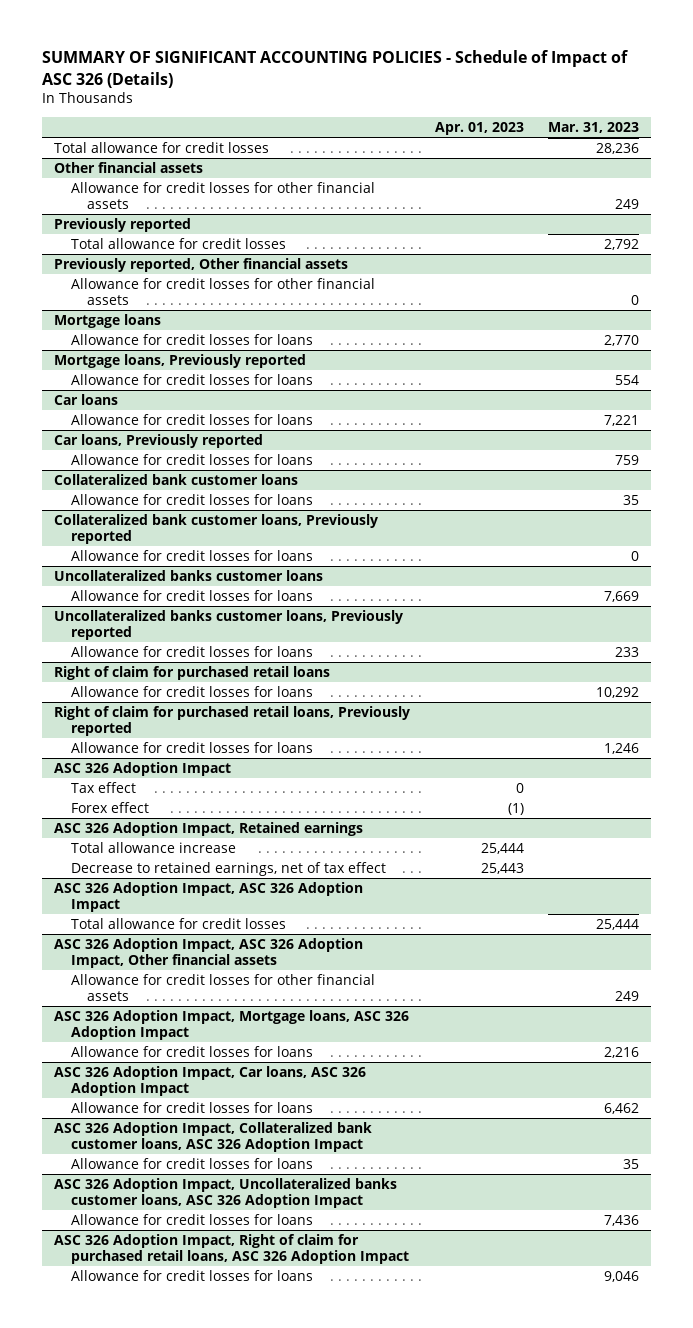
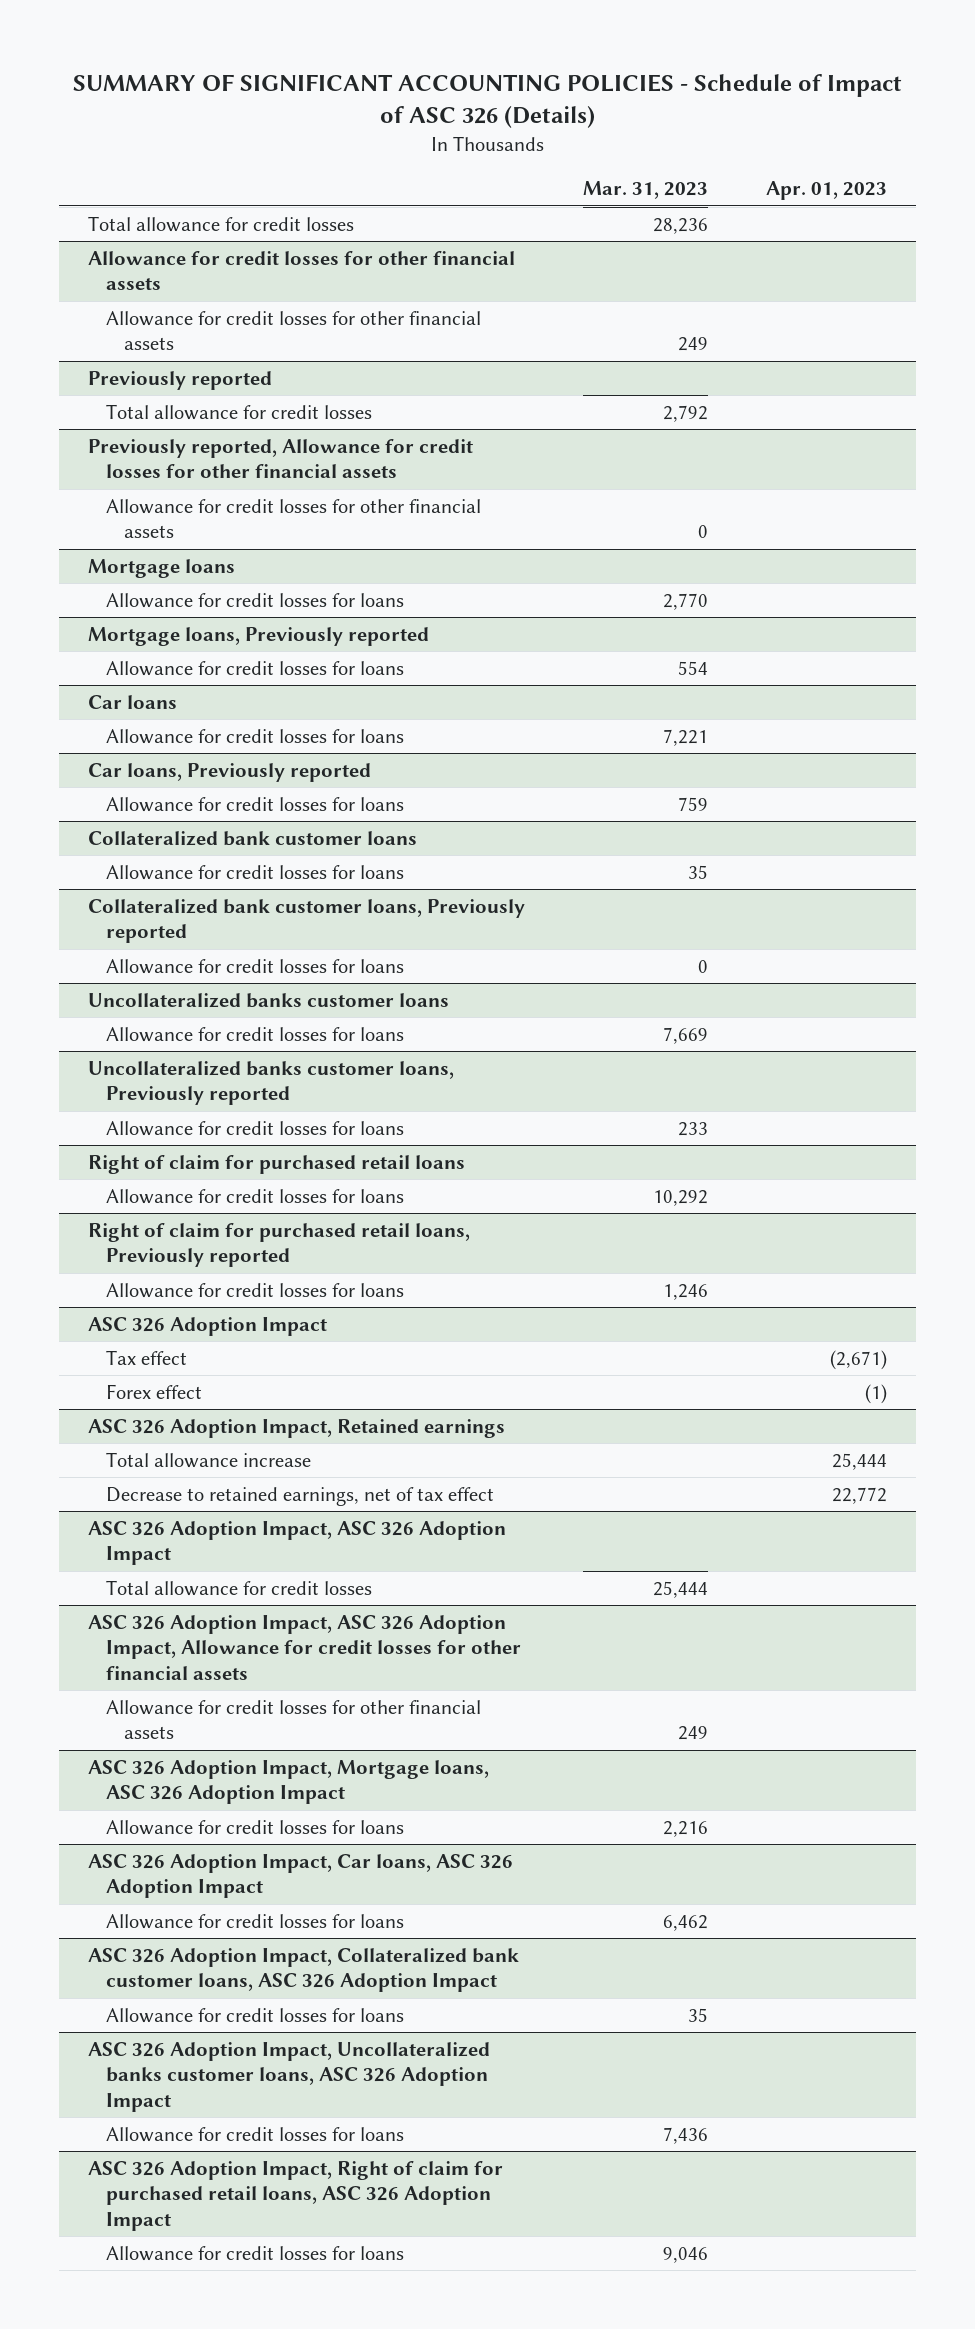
- | Apr. 01, 2023 | Mar. 31, 2023
+ | Mar. 31, 2023 | Apr. 01, 2023
- Other financial assets
+ Allowance for credit losses for other financial assets
- Previously reported, Other financial assets
+ Previously reported, Allowance for credit losses for other financial assets
@ ASC 326 Adoption Impact
- Tax effect | 0 |
+ Tax effect | | (2,671)
@ ASC 326 Adoption Impact, Retained earnings
- Decrease to retained earnings, net of tax effect | 25,443 |
+ Decrease to retained earnings, net of tax effect | | 22,772
- ASC 326 Adoption Impact, ASC 326 Adoption Impact, Other financial assets
+ ASC 326 Adoption Impact, ASC 326 Adoption Impact, Allowance for credit losses for other financial assets

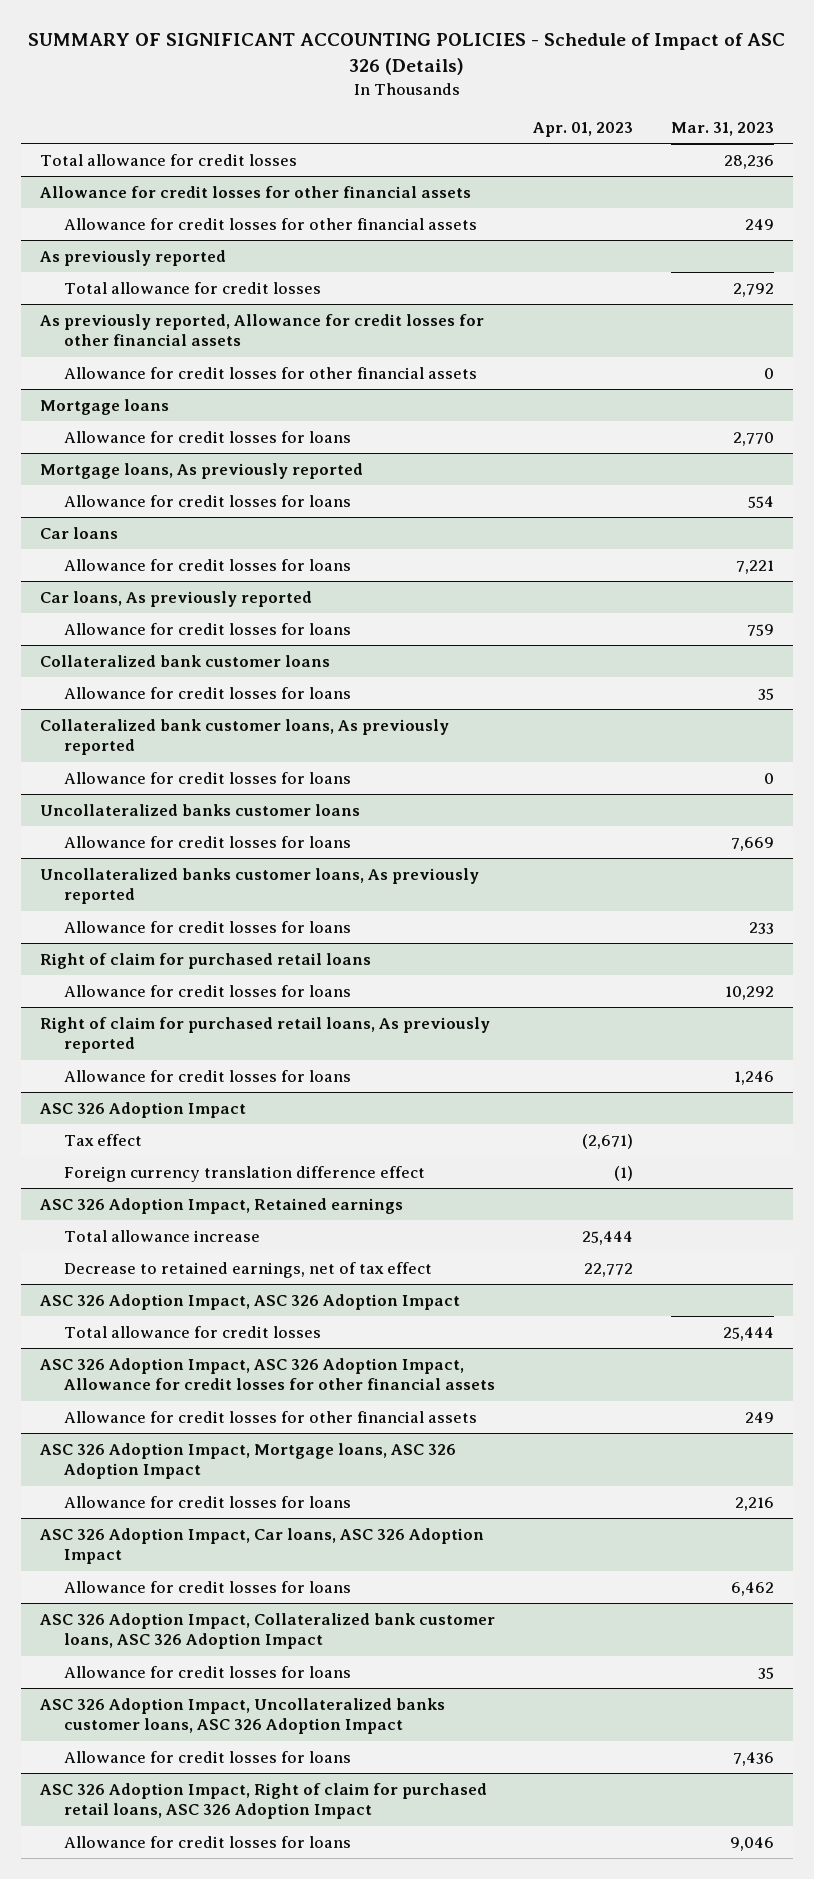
- | Mar. 31, 2023 | Apr. 01, 2023
+ | Apr. 01, 2023 | Mar. 31, 2023
- Previously reported
+ As previously reported
- Previously reported, Allowance for credit losses for other financial assets
+ As previously reported, Allowance for credit losses for other financial assets
- Mortgage loans, Previously reported
+ Mortgage loans, As previously reported
- Car loans, Previously reported
+ Car loans, As previously reported
- Collateralized bank customer loans, Previously reported
+ Collateralized bank customer loans, As previously reported
- Uncollateralized banks customer loans, Previously reported
+ Uncollateralized banks customer loans, As previously reported
- Right of claim for purchased retail loans, Previously reported
+ Right of claim for purchased retail loans, As previously reported
@ ASC 326 Adoption Impact
- Forex effect | | (1)
+ Foreign currency translation difference effect | (1) |

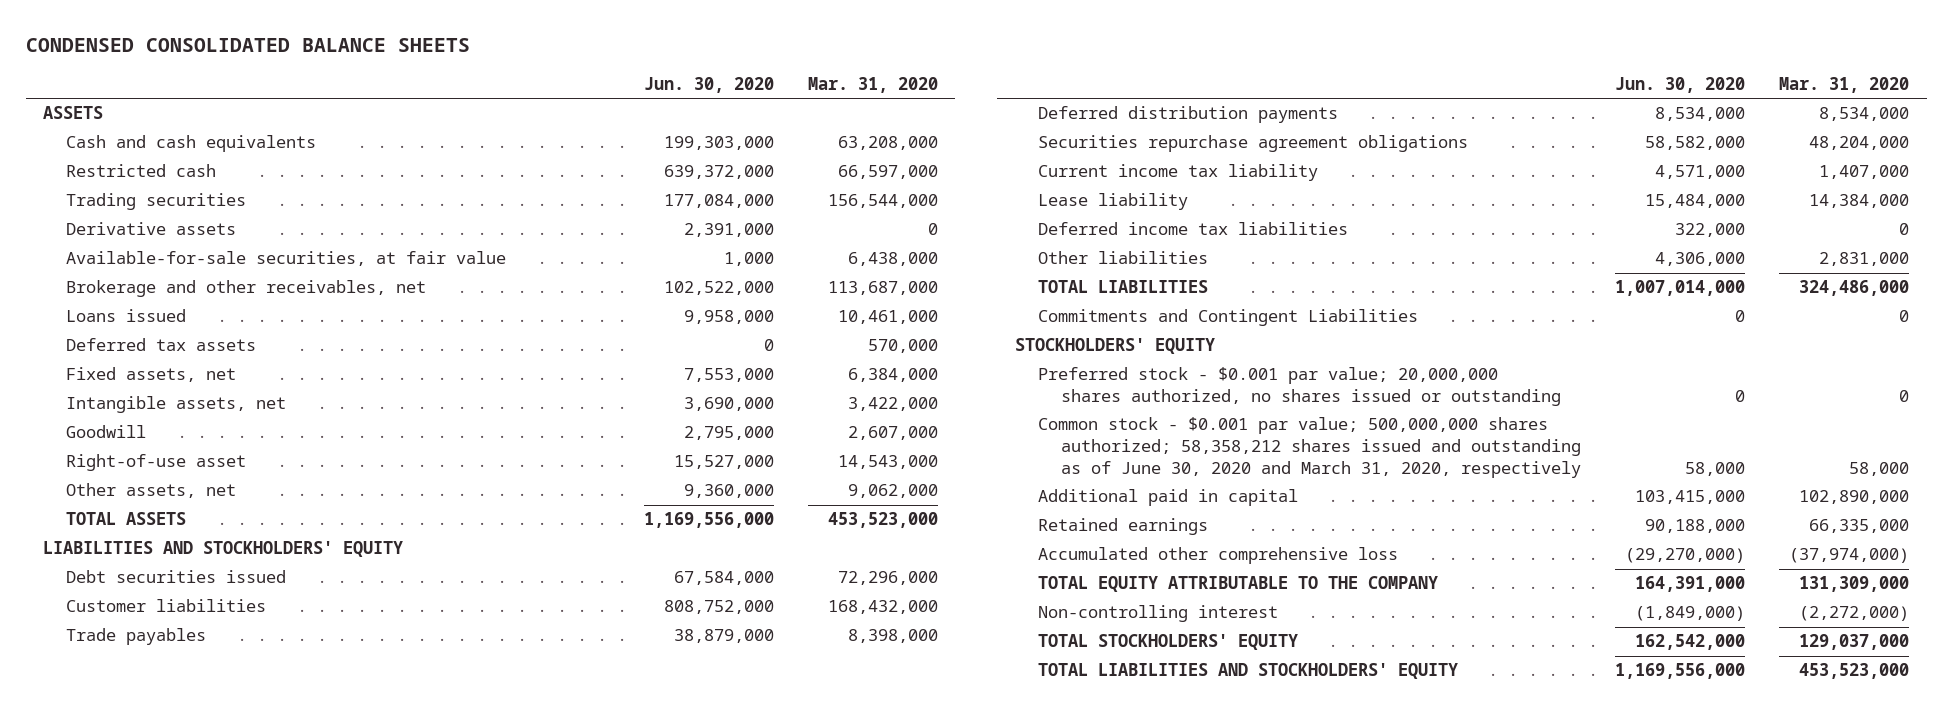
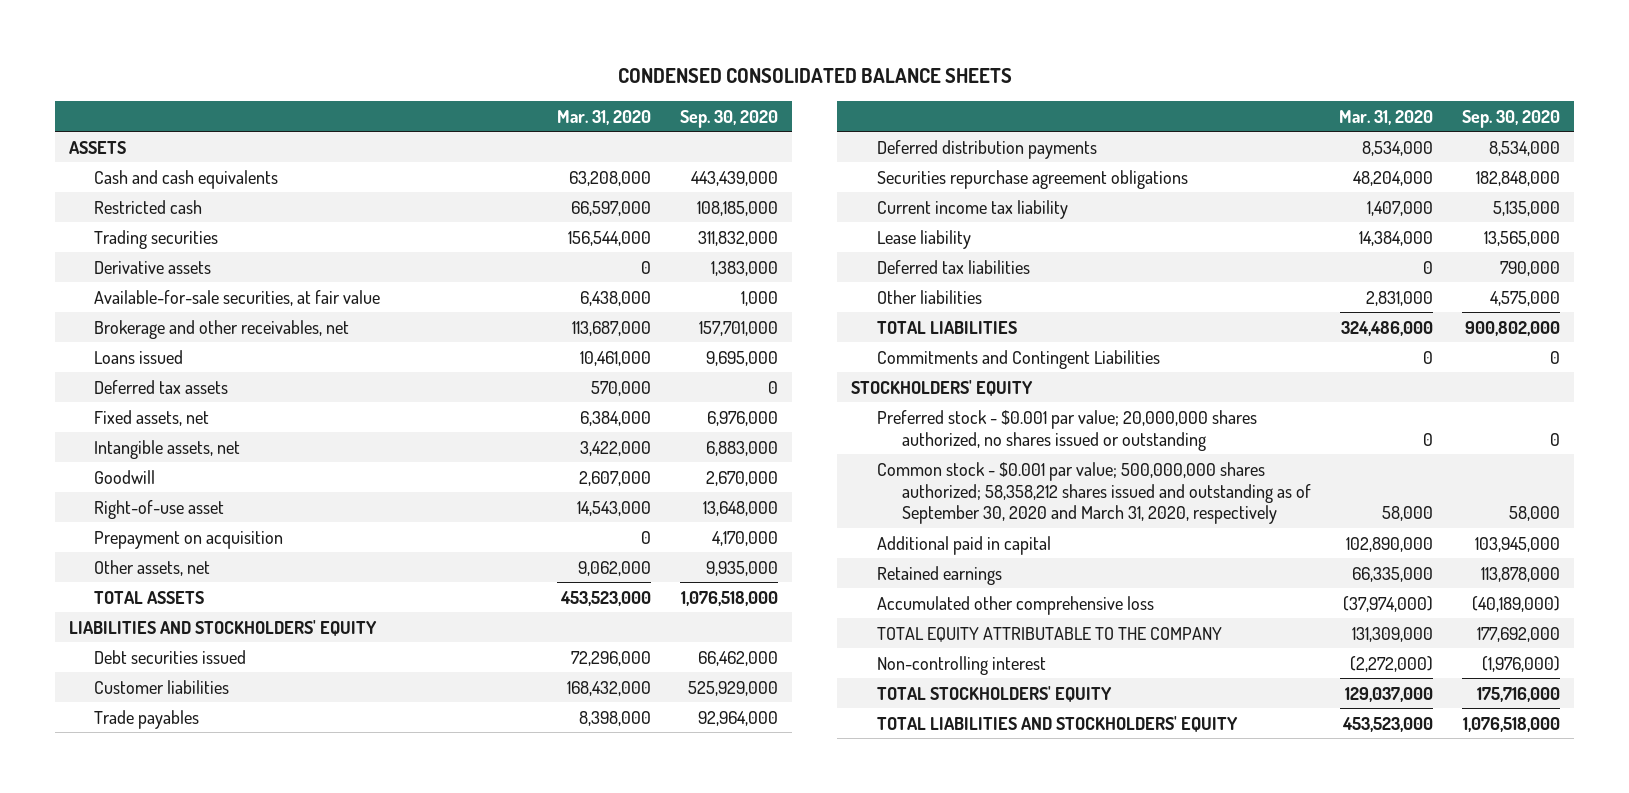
- | Jun. 30, 2020 | Mar. 31, 2020
+ | Mar. 31, 2020 | Sep. 30, 2020
+ Prepayment on acquisition | 0 | 4,170,000
- Deferred income tax liabilities | 322,000 | 0
+ Deferred tax liabilities | 0 | 790,000
- Common stock - $0.001 par value; 500,000,000 shares authorized; 58,358,212 shares issued and outstanding as of June 30, 2020 and March 31, 2020, respectively | 58,000 | 58,000
+ Common stock - $0.001 par value; 500,000,000 shares authorized; 58,358,212 shares issued and outstanding as of September 30, 2020 and March 31, 2020, respectively | 58,000 | 58,000

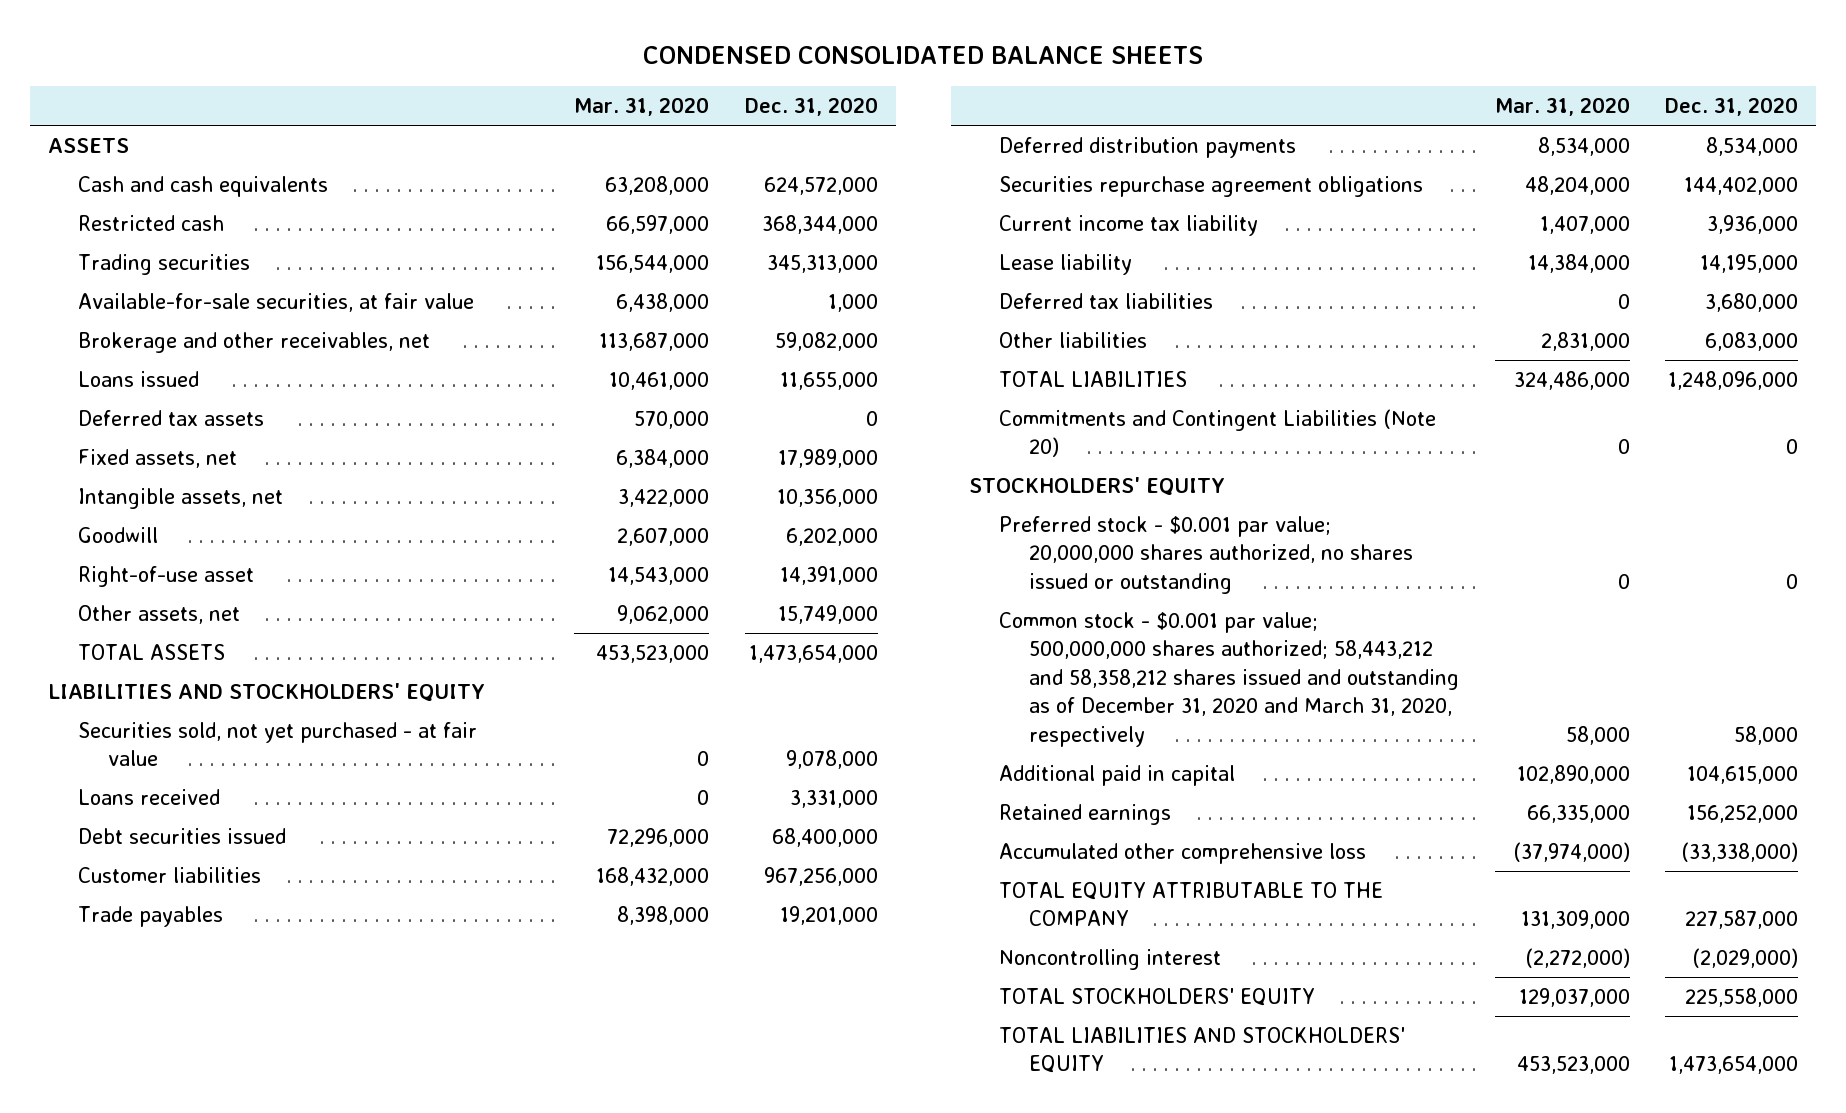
- | Mar. 31, 2020 | Sep. 30, 2020
+ | Mar. 31, 2020 | Dec. 31, 2020
- Derivative assets | 0 | 1,383,000
- Prepayment on acquisition | 0 | 4,170,000
+ Securities sold, not yet purchased - at fair value | 0 | 9,078,000
+ Loans received | 0 | 3,331,000
- Commitments and Contingent Liabilities | 0 | 0
+ Commitments and Contingent Liabilities (Note 20) | 0 | 0
- Common stock - $0.001 par value; 500,000,000 shares authorized; 58,358,212 shares issued and outstanding as of September 30, 2020 and March 31, 2020, respectively | 58,000 | 58,000
+ Common stock - $0.001 par value; 500,000,000 shares authorized; 58,443,212 and 58,358,212 shares issued and outstanding as of December 31, 2020 and March 31, 2020, respectively | 58,000 | 58,000
- Non-controlling interest | (2,272,000) | (1,976,000)
+ Noncontrolling interest | (2,272,000) | (2,029,000)

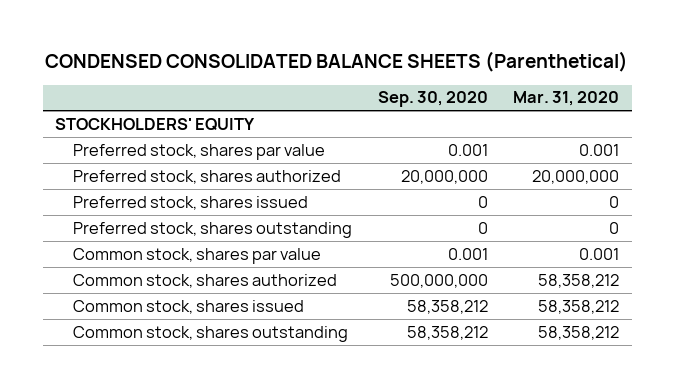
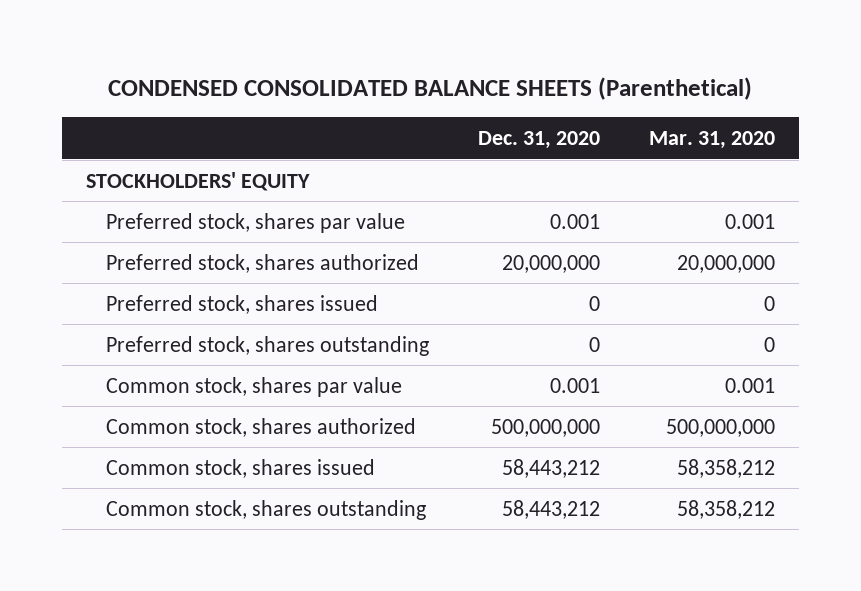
- | Sep. 30, 2020 | Mar. 31, 2020
+ | Dec. 31, 2020 | Mar. 31, 2020
- Common stock, shares authorized | 500,000,000 | 58,358,212
+ Common stock, shares authorized | 500,000,000 | 500,000,000

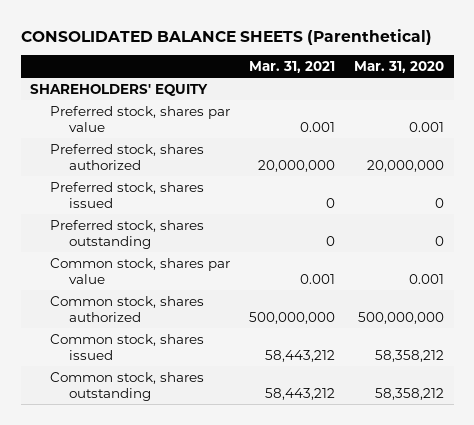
- CONDENSED CONSOLIDATED BALANCE SHEETS (Parenthetical)
+ CONSOLIDATED BALANCE SHEETS (Parenthetical)
- | Dec. 31, 2020 | Mar. 31, 2020
+ | Mar. 31, 2021 | Mar. 31, 2020
- STOCKHOLDERS' EQUITY
+ SHAREHOLDERS' EQUITY

